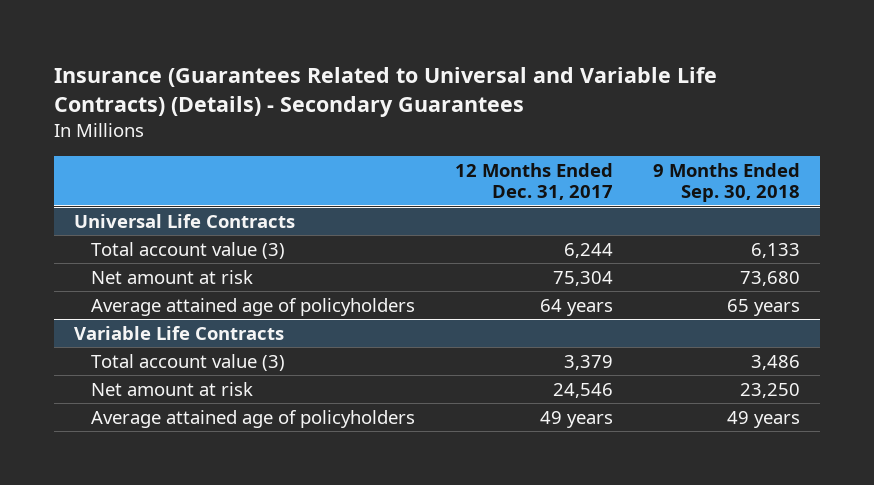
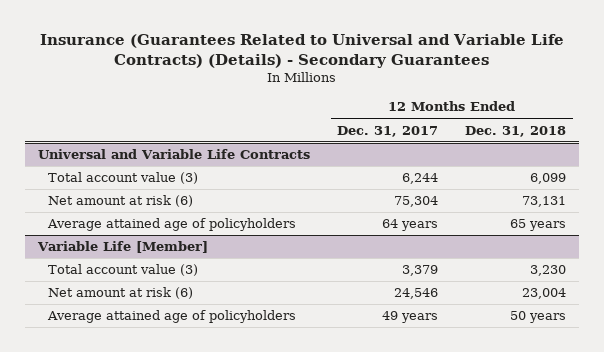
- | 12 Months Ended Dec. 31, 2017 | 9 Months Ended Sep. 30, 2018
+ | 12 Months Ended Dec. 31, 2017 | 12 Months Ended Dec. 31, 2018
- Universal Life Contracts
+ Universal and Variable Life Contracts
- Net amount at risk | 75,304 | 73,680
+ Net amount at risk (6) | 75,304 | 73,131
- Variable Life Contracts
+ Variable Life [Member]
- Net amount at risk | 24,546 | 23,250
+ Net amount at risk (6) | 24,546 | 23,004

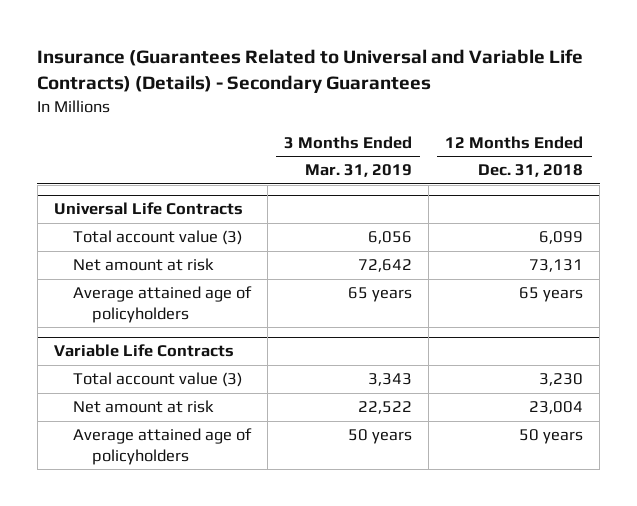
- | 12 Months Ended Dec. 31, 2017 | 12 Months Ended Dec. 31, 2018
+ | 3 Months Ended Mar. 31, 2019 | 12 Months Ended Dec. 31, 2018
- Universal and Variable Life Contracts
+ Universal Life Contracts
- Net amount at risk (6) | 75,304 | 73,131
+ Net amount at risk | 72,642 | 73,131
- Variable Life [Member]
+ Variable Life Contracts
- Net amount at risk (6) | 24,546 | 23,004
+ Net amount at risk | 22,522 | 23,004

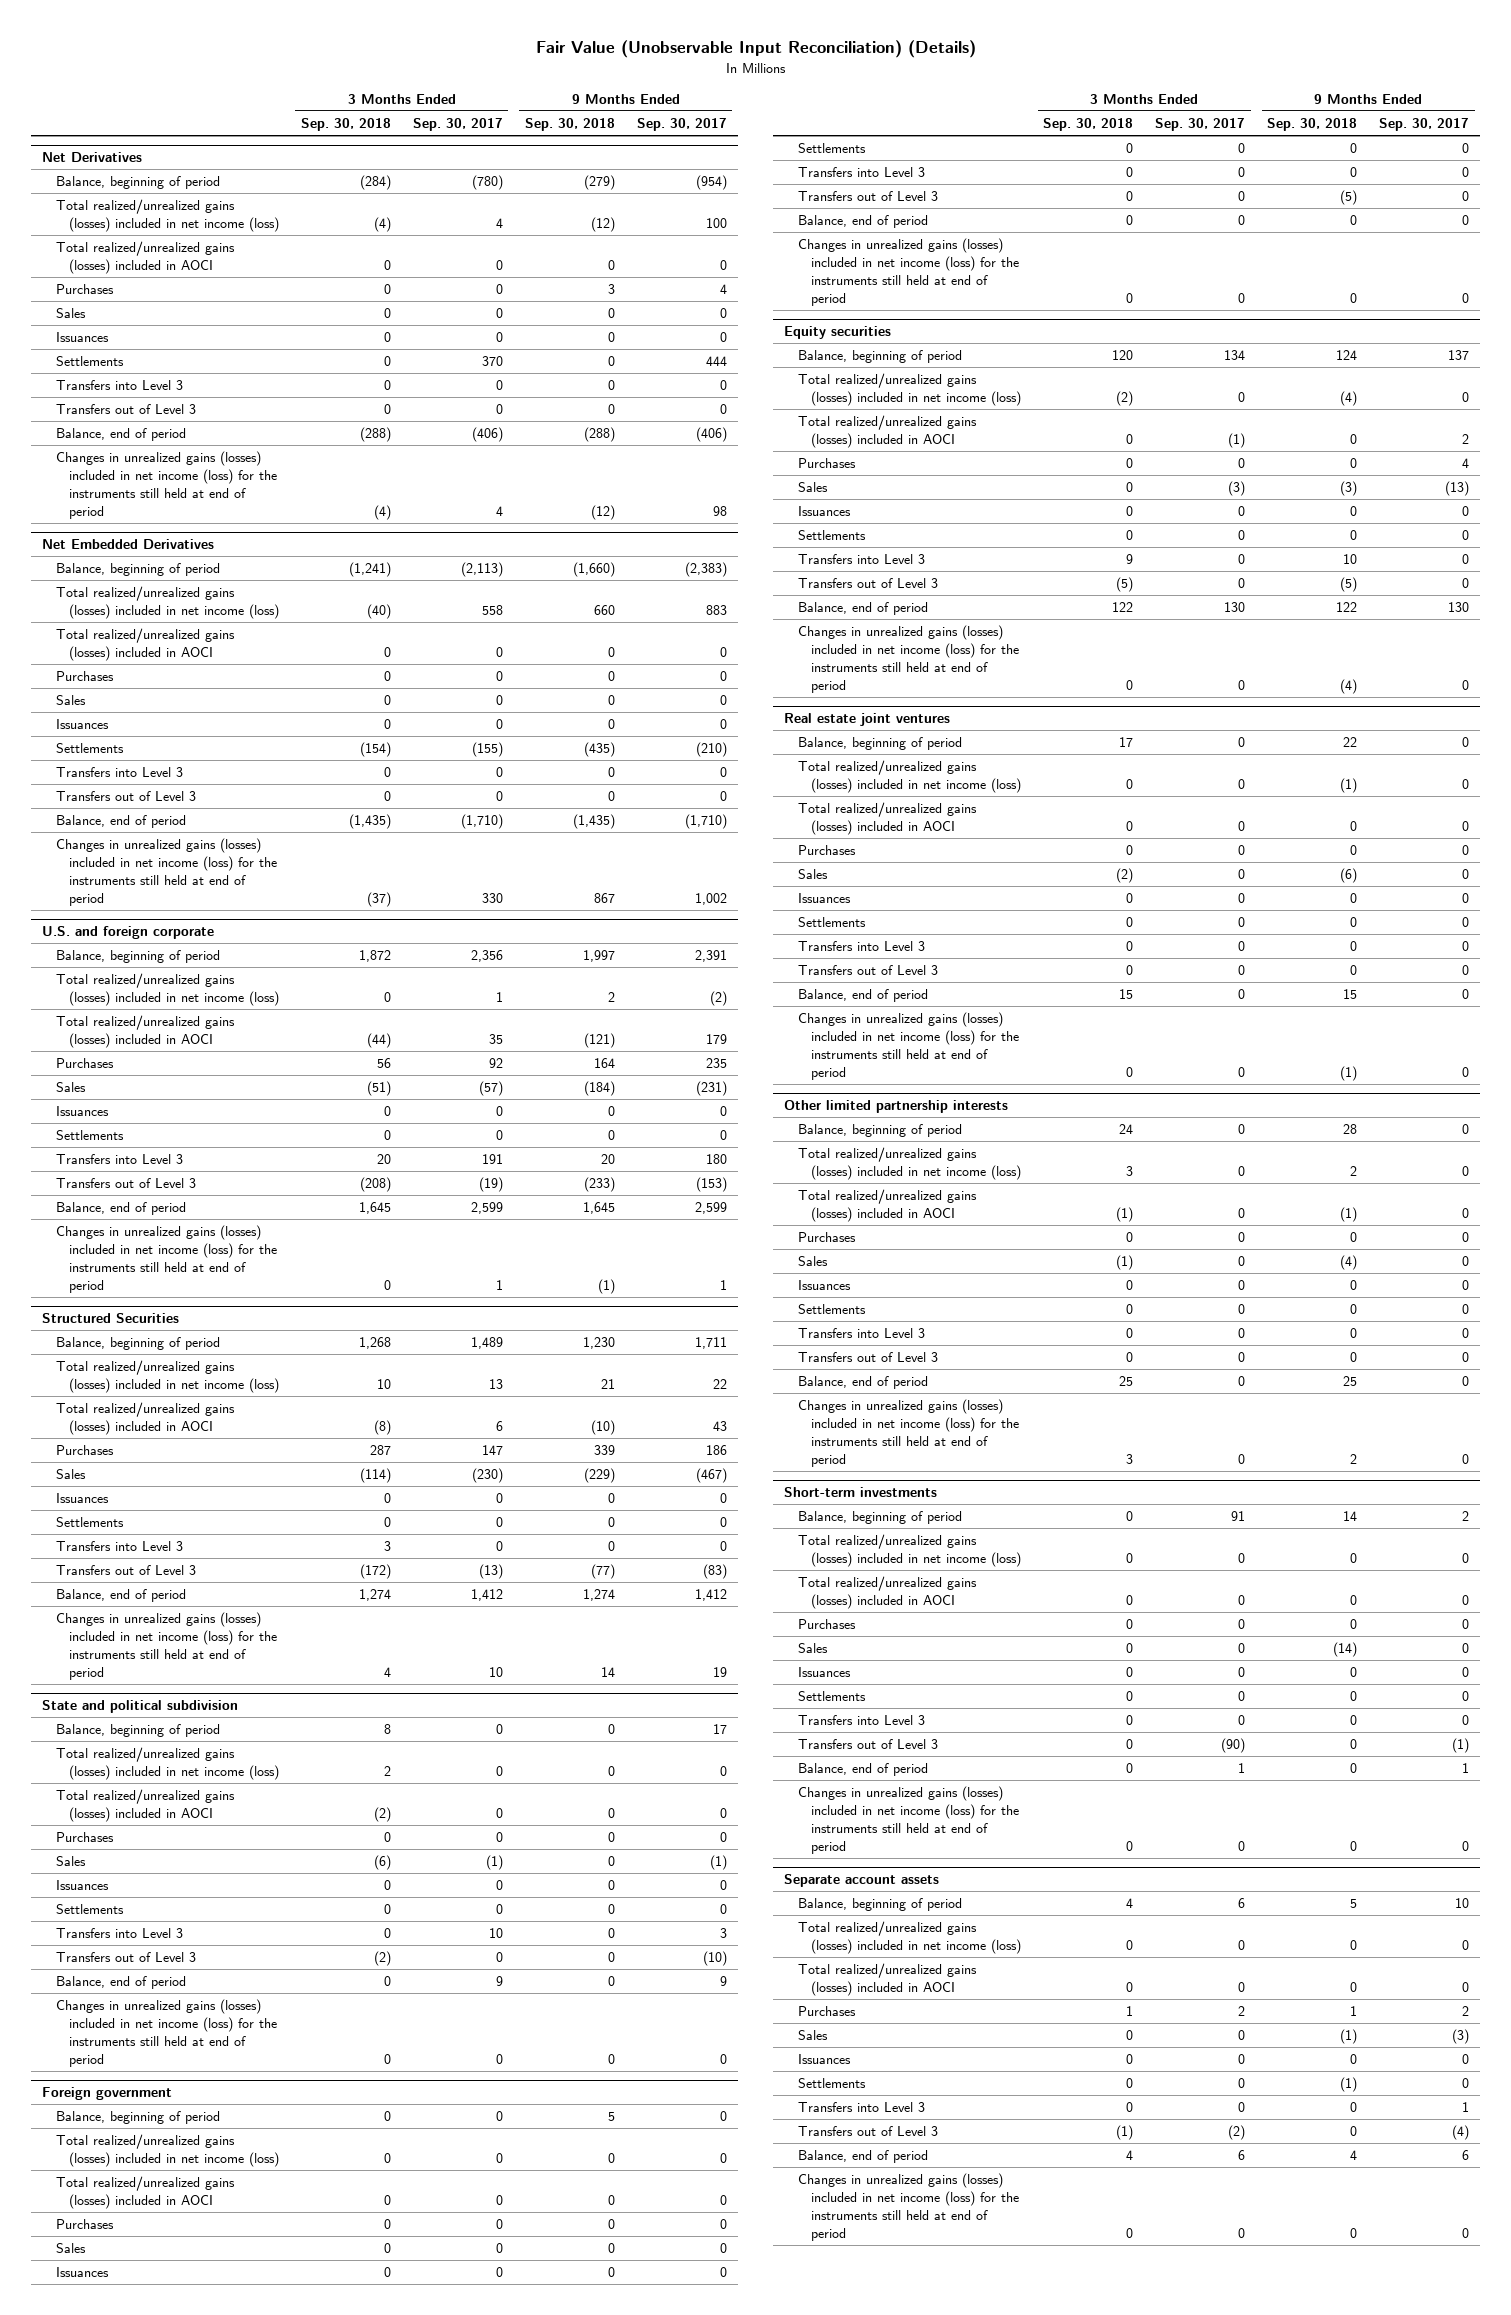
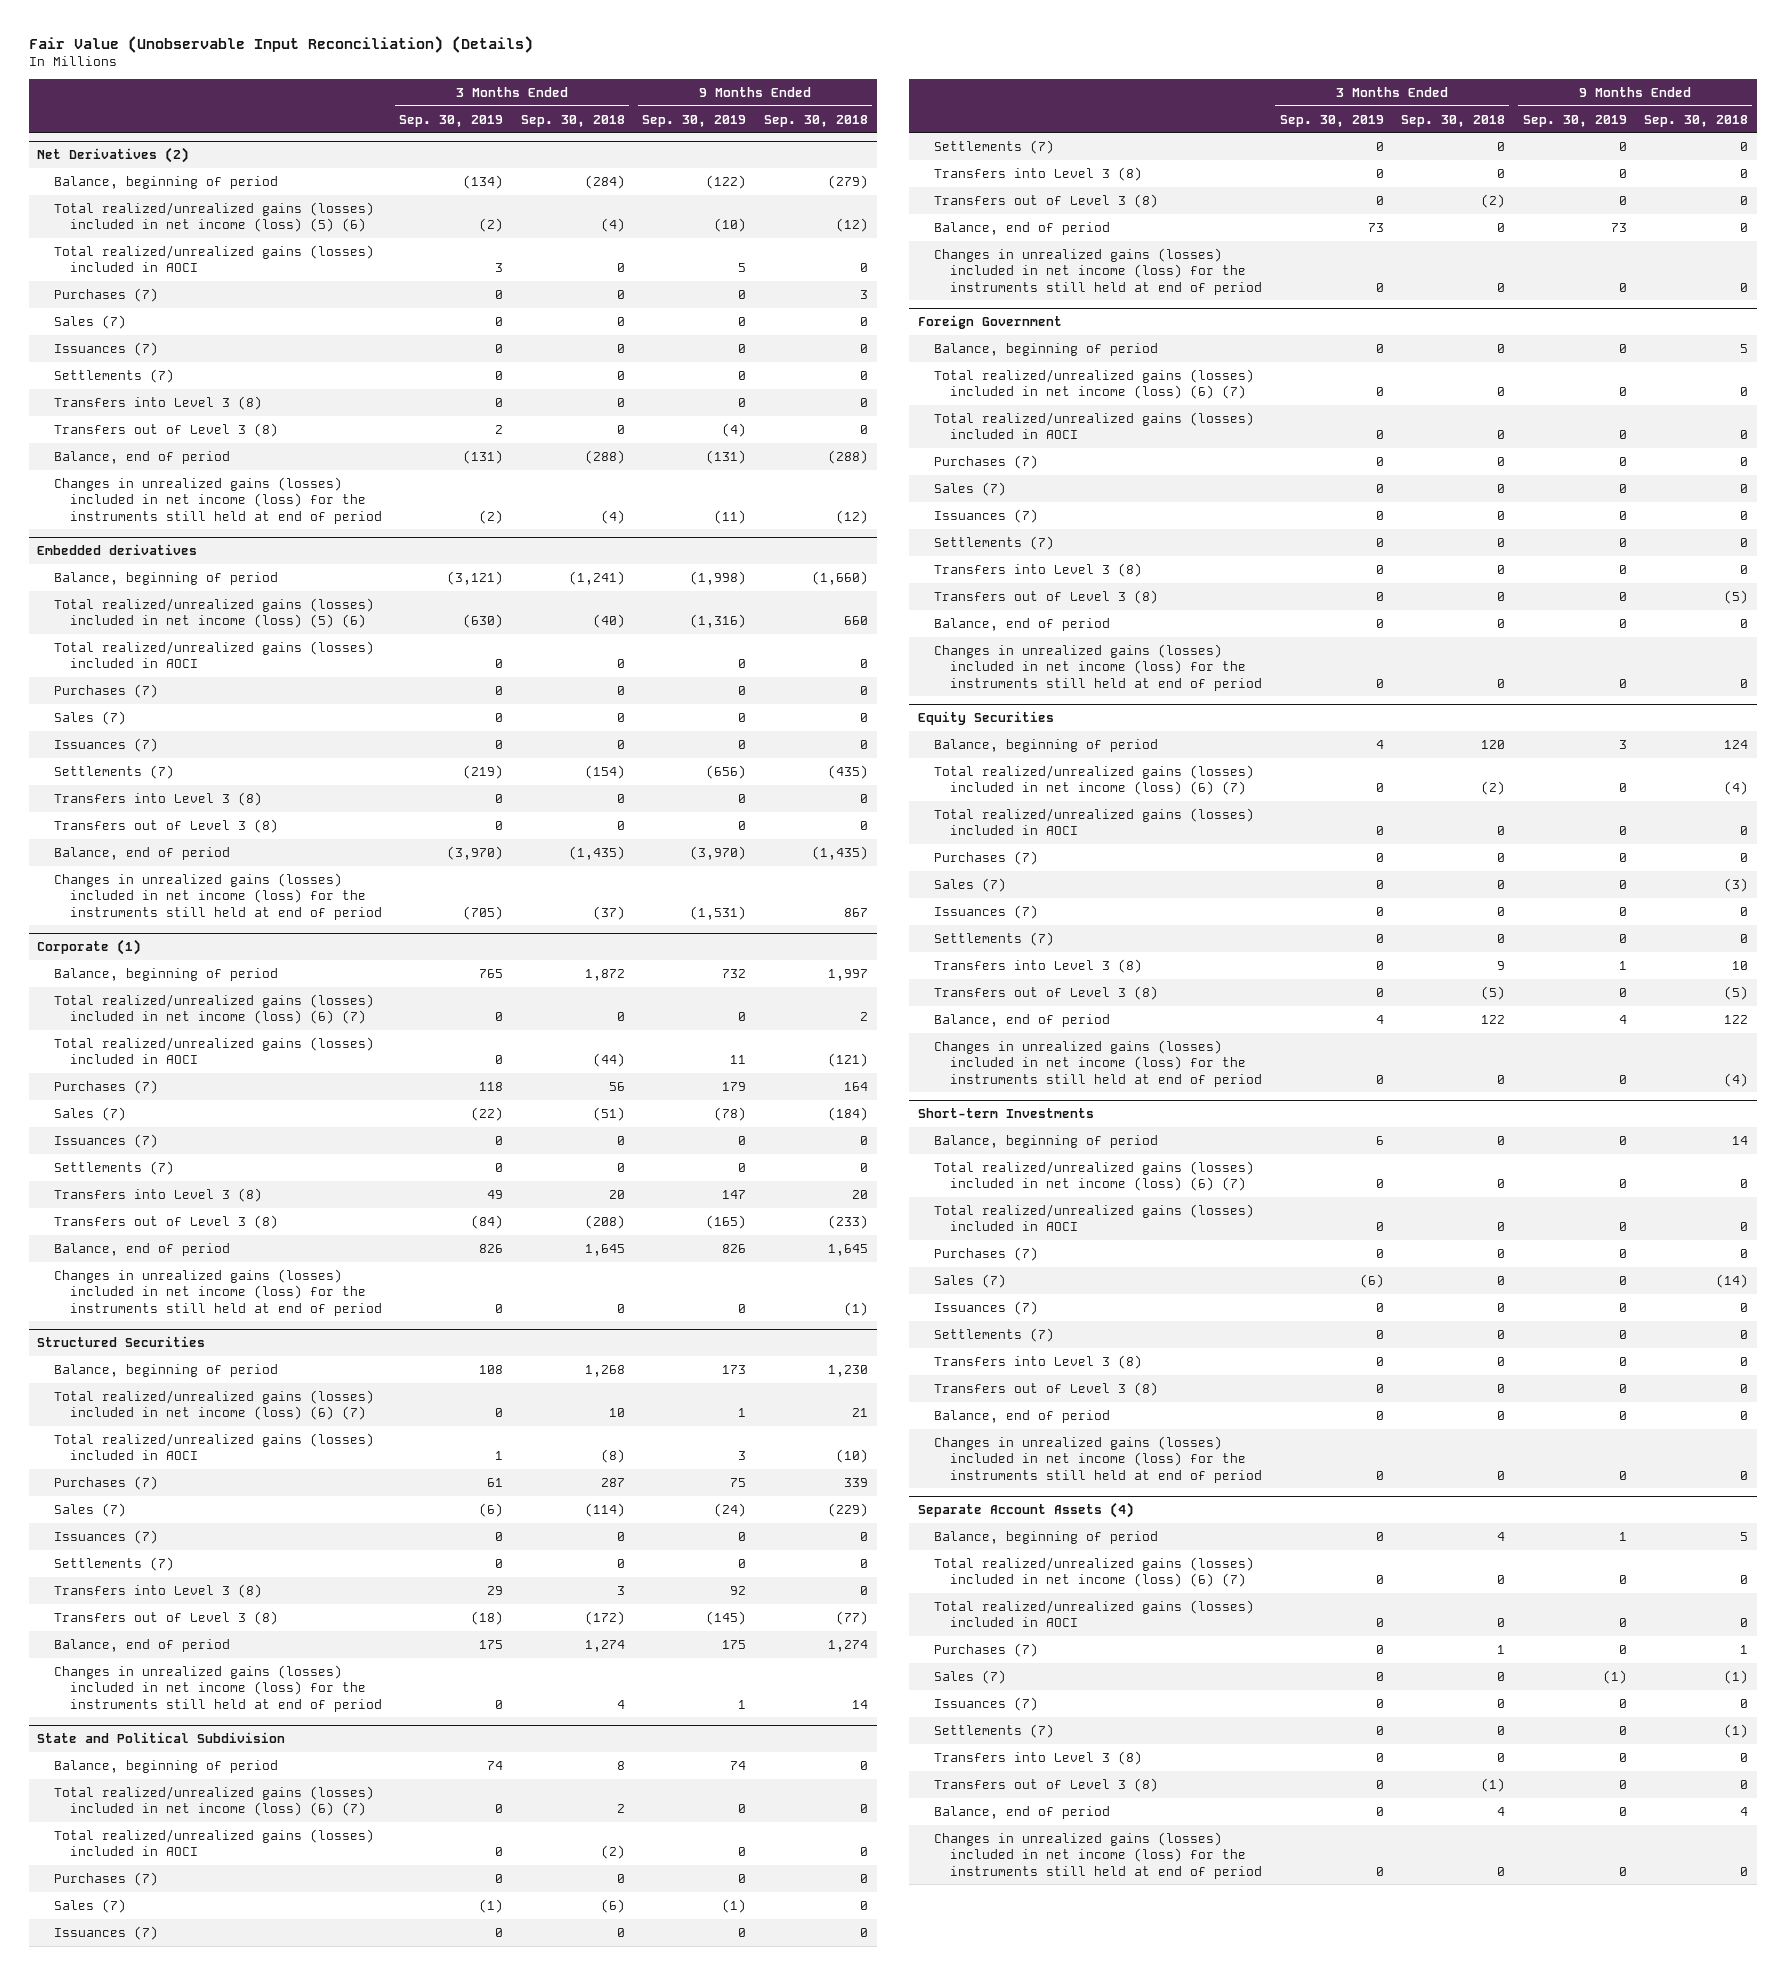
- | 3 Months Ended Sep. 30, 2018 | 3 Months Ended Sep. 30, 2017 | 9 Months Ended Sep. 30, 2018 | 9 Months Ended Sep. 30, 2017
+ | 3 Months Ended Sep. 30, 2019 | 3 Months Ended Sep. 30, 2018 | 9 Months Ended Sep. 30, 2019 | 9 Months Ended Sep. 30, 2018
- Net Derivatives
+ Net Derivatives (2)
- Total realized/unrealized gains (losses) included in net income (loss) | (4) | 4 | (12) | 100
+ Total realized/unrealized gains (losses) included in net income (loss) (5) (6) | (2) | (4) | (10) | (12)
- Purchases | 0 | 0 | 3 | 4
- Sales | 0 | 0 | 0 | 0
- Issuances | 0 | 0 | 0 | 0
- Settlements | 0 | 370 | 0 | 444
- Transfers into Level 3 | 0 | 0 | 0 | 0
- Transfers out of Level 3 | 0 | 0 | 0 | 0
+ Purchases (7) | 0 | 0 | 0 | 3
+ Sales (7) | 0 | 0 | 0 | 0
+ Issuances (7) | 0 | 0 | 0 | 0
+ Settlements (7) | 0 | 0 | 0 | 0
+ Transfers into Level 3 (8) | 0 | 0 | 0 | 0
+ Transfers out of Level 3 (8) | 2 | 0 | (4) | 0
- Net Embedded Derivatives
+ Embedded derivatives
- Total realized/unrealized gains (losses) included in net income (loss) | (40) | 558 | 660 | 883
+ Total realized/unrealized gains (losses) included in net income (loss) (5) (6) | (630) | (40) | (1,316) | 660
- Purchases | 0 | 0 | 0 | 0
- Sales | 0 | 0 | 0 | 0
- Issuances | 0 | 0 | 0 | 0
- Settlements | (154) | (155) | (435) | (210)
- Transfers into Level 3 | 0 | 0 | 0 | 0
- Transfers out of Level 3 | 0 | 0 | 0 | 0
+ Purchases (7) | 0 | 0 | 0 | 0
+ Sales (7) | 0 | 0 | 0 | 0
+ Issuances (7) | 0 | 0 | 0 | 0
+ Settlements (7) | (219) | (154) | (656) | (435)
+ Transfers into Level 3 (8) | 0 | 0 | 0 | 0
+ Transfers out of Level 3 (8) | 0 | 0 | 0 | 0
- U.S. and foreign corporate
+ Corporate (1)
- Total realized/unrealized gains (losses) included in net income (loss) | 0 | 1 | 2 | (2)
+ Total realized/unrealized gains (losses) included in net income (loss) (6) (7) | 0 | 0 | 0 | 2
- Purchases | 56 | 92 | 164 | 235
- Sales | (51) | (57) | (184) | (231)
- Issuances | 0 | 0 | 0 | 0
- Settlements | 0 | 0 | 0 | 0
- Transfers into Level 3 | 20 | 191 | 20 | 180
- Transfers out of Level 3 | (208) | (19) | (233) | (153)
+ Purchases (7) | 118 | 56 | 179 | 164
+ Sales (7) | (22) | (51) | (78) | (184)
+ Issuances (7) | 0 | 0 | 0 | 0
+ Settlements (7) | 0 | 0 | 0 | 0
+ Transfers into Level 3 (8) | 49 | 20 | 147 | 20
+ Transfers out of Level 3 (8) | (84) | (208) | (165) | (233)
@ Structured Securities
- Total realized/unrealized gains (losses) included in net income (loss) | 10 | 13 | 21 | 22
+ Total realized/unrealized gains (losses) included in net income (loss) (6) (7) | 0 | 10 | 1 | 21
- Purchases | 287 | 147 | 339 | 186
- Sales | (114) | (230) | (229) | (467)
- Issuances | 0 | 0 | 0 | 0
- Settlements | 0 | 0 | 0 | 0
- Transfers into Level 3 | 3 | 0 | 0 | 0
- Transfers out of Level 3 | (172) | (13) | (77) | (83)
+ Purchases (7) | 61 | 287 | 75 | 339
+ Sales (7) | (6) | (114) | (24) | (229)
+ Issuances (7) | 0 | 0 | 0 | 0
+ Settlements (7) | 0 | 0 | 0 | 0
+ Transfers into Level 3 (8) | 29 | 3 | 92 | 0
+ Transfers out of Level 3 (8) | (18) | (172) | (145) | (77)
- State and political subdivision
+ State and Political Subdivision
- Total realized/unrealized gains (losses) included in net income (loss) | 2 | 0 | 0 | 0
+ Total realized/unrealized gains (losses) included in net income (loss) (6) (7) | 0 | 2 | 0 | 0
- Purchases | 0 | 0 | 0 | 0
- Sales | (6) | (1) | 0 | (1)
- Issuances | 0 | 0 | 0 | 0
- Settlements | 0 | 0 | 0 | 0
- Transfers into Level 3 | 0 | 10 | 0 | 3
- Transfers out of Level 3 | (2) | 0 | 0 | (10)
+ Purchases (7) | 0 | 0 | 0 | 0
+ Sales (7) | (1) | (6) | (1) | 0
+ Issuances (7) | 0 | 0 | 0 | 0
+ Settlements (7) | 0 | 0 | 0 | 0
+ Transfers into Level 3 (8) | 0 | 0 | 0 | 0
+ Transfers out of Level 3 (8) | 0 | (2) | 0 | 0
- Foreign government
+ Foreign Government
- Total realized/unrealized gains (losses) included in net income (loss) | 0 | 0 | 0 | 0
+ Total realized/unrealized gains (losses) included in net income (loss) (6) (7) | 0 | 0 | 0 | 0
- Purchases | 0 | 0 | 0 | 0
- Sales | 0 | 0 | 0 | 0
- Issuances | 0 | 0 | 0 | 0
- Settlements | 0 | 0 | 0 | 0
- Transfers into Level 3 | 0 | 0 | 0 | 0
- Transfers out of Level 3 | 0 | 0 | (5) | 0
+ Purchases (7) | 0 | 0 | 0 | 0
+ Sales (7) | 0 | 0 | 0 | 0
+ Issuances (7) | 0 | 0 | 0 | 0
+ Settlements (7) | 0 | 0 | 0 | 0
+ Transfers into Level 3 (8) | 0 | 0 | 0 | 0
+ Transfers out of Level 3 (8) | 0 | 0 | 0 | (5)
- Equity securities
+ Equity Securities
- Total realized/unrealized gains (losses) included in net income (loss) | (2) | 0 | (4) | 0
+ Total realized/unrealized gains (losses) included in net income (loss) (6) (7) | 0 | (2) | 0 | (4)
- Purchases | 0 | 0 | 0 | 4
- Sales | 0 | (3) | (3) | (13)
- Issuances | 0 | 0 | 0 | 0
- Settlements | 0 | 0 | 0 | 0
- Transfers into Level 3 | 9 | 0 | 10 | 0
- Transfers out of Level 3 | (5) | 0 | (5) | 0
+ Purchases (7) | 0 | 0 | 0 | 0
+ Sales (7) | 0 | 0 | 0 | (3)
+ Issuances (7) | 0 | 0 | 0 | 0
+ Settlements (7) | 0 | 0 | 0 | 0
+ Transfers into Level 3 (8) | 0 | 9 | 1 | 10
+ Transfers out of Level 3 (8) | 0 | (5) | 0 | (5)
- Real estate joint ventures
- Balance, beginning of period | 17 | 0 | 22 | 0
- Total realized/unrealized gains (losses) included in net income (loss) | 0 | 0 | (1) | 0
- Total realized/unrealized gains (losses) included in AOCI | 0 | 0 | 0 | 0
- Purchases | 0 | 0 | 0 | 0
- Sales | (2) | 0 | (6) | 0
- Issuances | 0 | 0 | 0 | 0
- Settlements | 0 | 0 | 0 | 0
- Transfers into Level 3 | 0 | 0 | 0 | 0
- Transfers out of Level 3 | 0 | 0 | 0 | 0
- Balance, end of period | 15 | 0 | 15 | 0
- Changes in unrealized gains (losses) included in net income (loss) for the instruments still held at end of period | 0 | 0 | (1) | 0
- Other limited partnership interests
- Balance, beginning of period | 24 | 0 | 28 | 0
- Total realized/unrealized gains (losses) included in net income (loss) | 3 | 0 | 2 | 0
- Total realized/unrealized gains (losses) included in AOCI | (1) | 0 | (1) | 0
- Purchases | 0 | 0 | 0 | 0
- Sales | (1) | 0 | (4) | 0
- Issuances | 0 | 0 | 0 | 0
- Settlements | 0 | 0 | 0 | 0
- Transfers into Level 3 | 0 | 0 | 0 | 0
- Transfers out of Level 3 | 0 | 0 | 0 | 0
- Balance, end of period | 25 | 0 | 25 | 0
- Changes in unrealized gains (losses) included in net income (loss) for the instruments still held at end of period | 3 | 0 | 2 | 0
- Short-term investments
+ Short-term Investments
- Total realized/unrealized gains (losses) included in net income (loss) | 0 | 0 | 0 | 0
+ Total realized/unrealized gains (losses) included in net income (loss) (6) (7) | 0 | 0 | 0 | 0
- Purchases | 0 | 0 | 0 | 0
- Sales | 0 | 0 | (14) | 0
- Issuances | 0 | 0 | 0 | 0
- Settlements | 0 | 0 | 0 | 0
- Transfers into Level 3 | 0 | 0 | 0 | 0
- Transfers out of Level 3 | 0 | (90) | 0 | (1)
+ Purchases (7) | 0 | 0 | 0 | 0
+ Sales (7) | (6) | 0 | 0 | (14)
+ Issuances (7) | 0 | 0 | 0 | 0
+ Settlements (7) | 0 | 0 | 0 | 0
+ Transfers into Level 3 (8) | 0 | 0 | 0 | 0
+ Transfers out of Level 3 (8) | 0 | 0 | 0 | 0
- Separate account assets
+ Separate Account Assets (4)
- Total realized/unrealized gains (losses) included in net income (loss) | 0 | 0 | 0 | 0
+ Total realized/unrealized gains (losses) included in net income (loss) (6) (7) | 0 | 0 | 0 | 0
- Purchases | 1 | 2 | 1 | 2
- Sales | 0 | 0 | (1) | (3)
- Issuances | 0 | 0 | 0 | 0
- Settlements | 0 | 0 | (1) | 0
- Transfers into Level 3 | 0 | 0 | 0 | 1
- Transfers out of Level 3 | (1) | (2) | 0 | (4)
+ Purchases (7) | 0 | 1 | 0 | 1
+ Sales (7) | 0 | 0 | (1) | (1)
+ Issuances (7) | 0 | 0 | 0 | 0
+ Settlements (7) | 0 | 0 | 0 | (1)
+ Transfers into Level 3 (8) | 0 | 0 | 0 | 0
+ Transfers out of Level 3 (8) | 0 | (1) | 0 | 0

